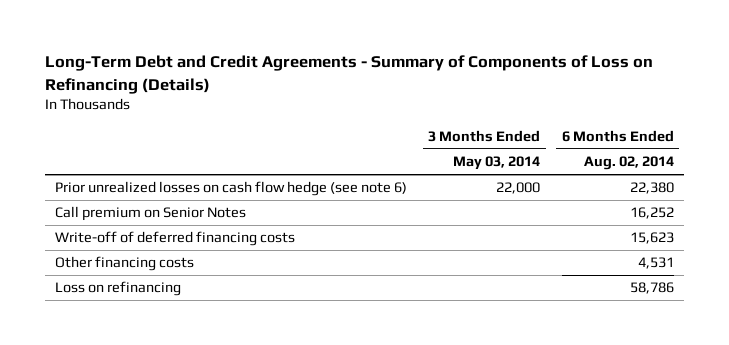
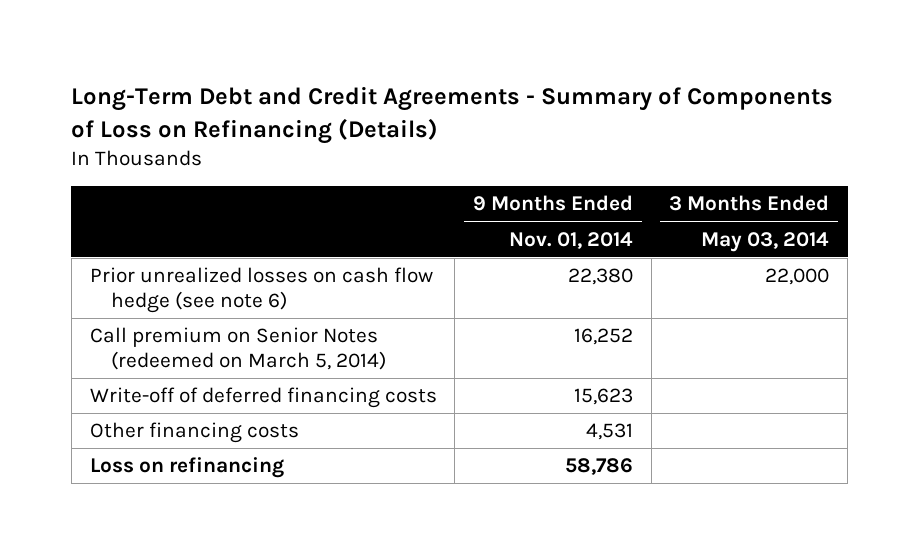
- | 3 Months Ended May 03, 2014 | 6 Months Ended Aug. 02, 2014
+ | 9 Months Ended Nov. 01, 2014 | 3 Months Ended May 03, 2014
- Call premium on Senior Notes | | 16,252
+ Call premium on Senior Notes (redeemed on March 5, 2014) | 16,252 |

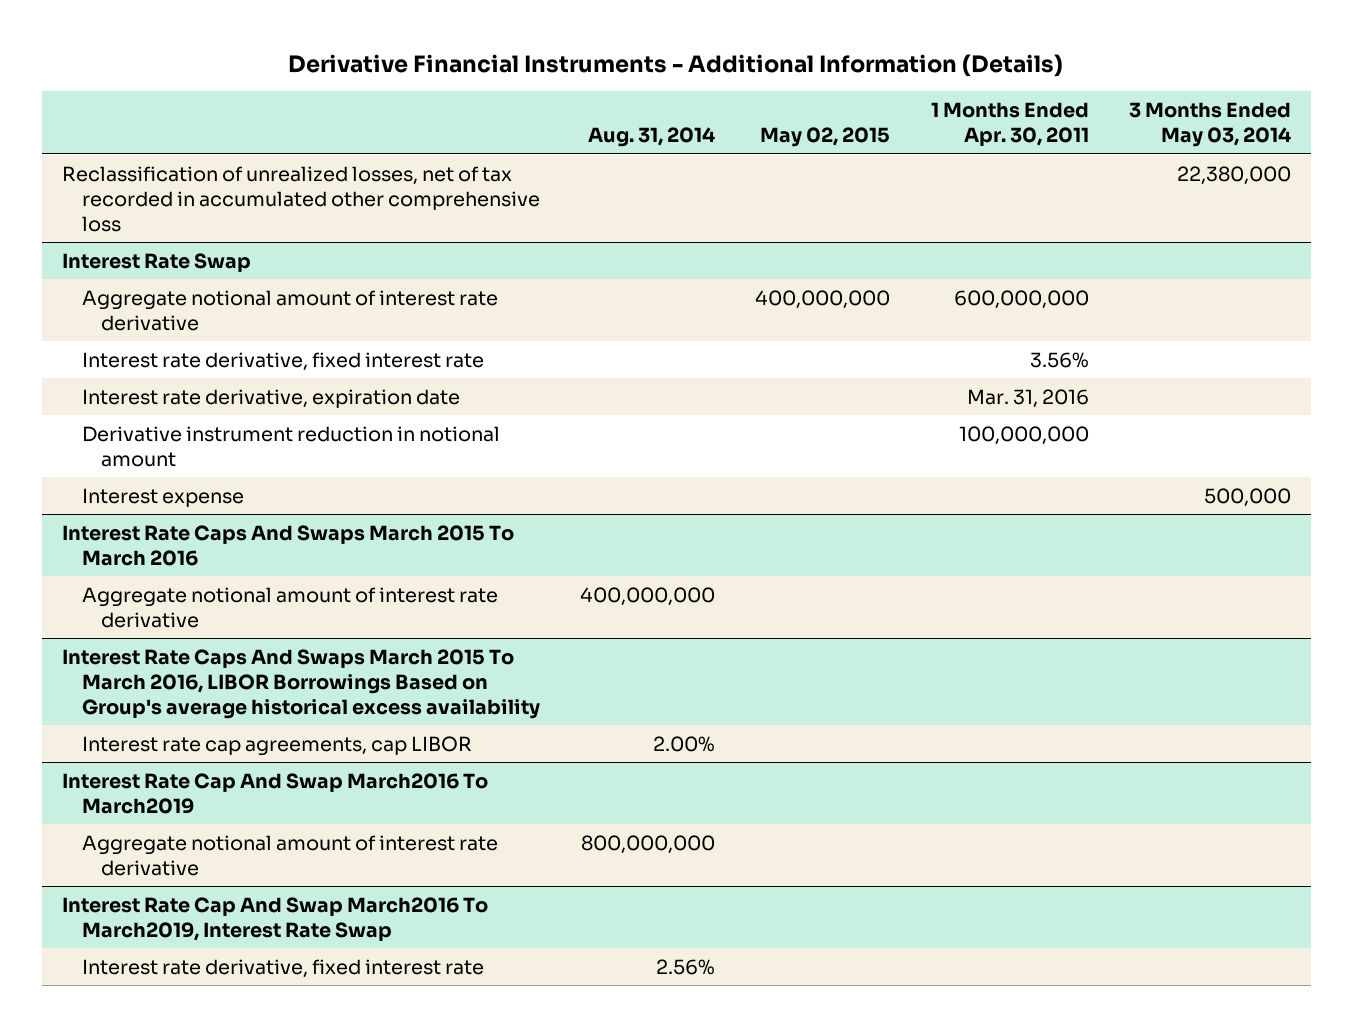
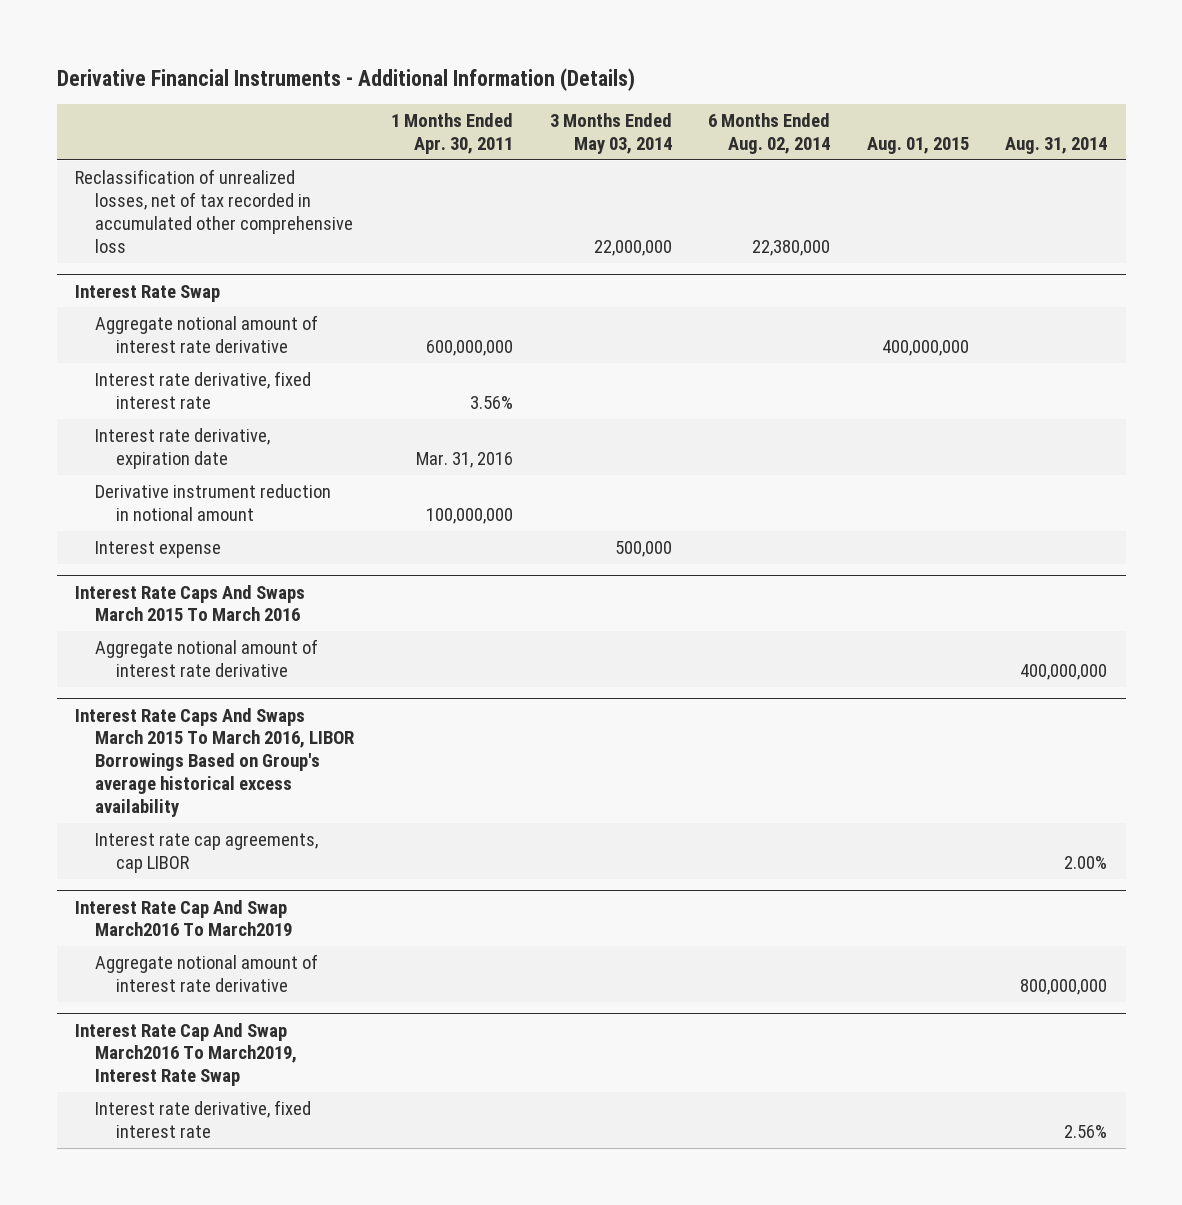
- | Aug. 31, 2014 | May 02, 2015 | 1 Months Ended Apr. 30, 2011 | 3 Months Ended May 03, 2014
+ | 1 Months Ended Apr. 30, 2011 | 3 Months Ended May 03, 2014 | 6 Months Ended Aug. 02, 2014 | Aug. 01, 2015 | Aug. 31, 2014
- Reclassification of unrealized losses, net of tax recorded in accumulated other comprehensive loss | | | | 22,380,000
+ Reclassification of unrealized losses, net of tax recorded in accumulated other comprehensive loss | | 22,000,000 | 22,380,000 | |

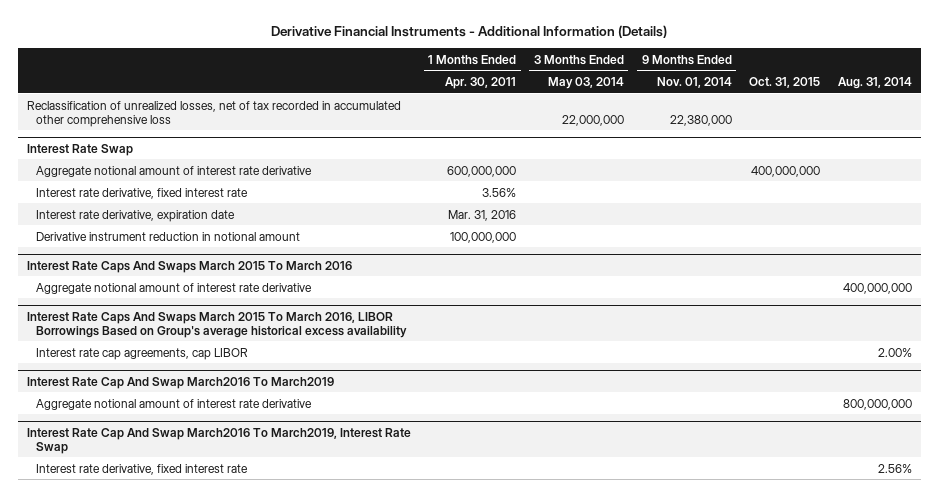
- | 1 Months Ended Apr. 30, 2011 | 3 Months Ended May 03, 2014 | 6 Months Ended Aug. 02, 2014 | Aug. 01, 2015 | Aug. 31, 2014
+ | 1 Months Ended Apr. 30, 2011 | 3 Months Ended May 03, 2014 | 9 Months Ended Nov. 01, 2014 | Oct. 31, 2015 | Aug. 31, 2014
@ Interest Rate Swap
- Interest expense | | 500,000 | | |

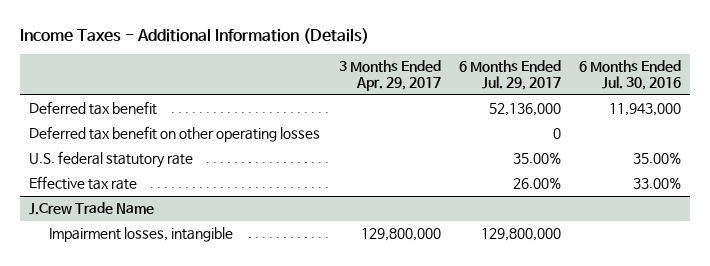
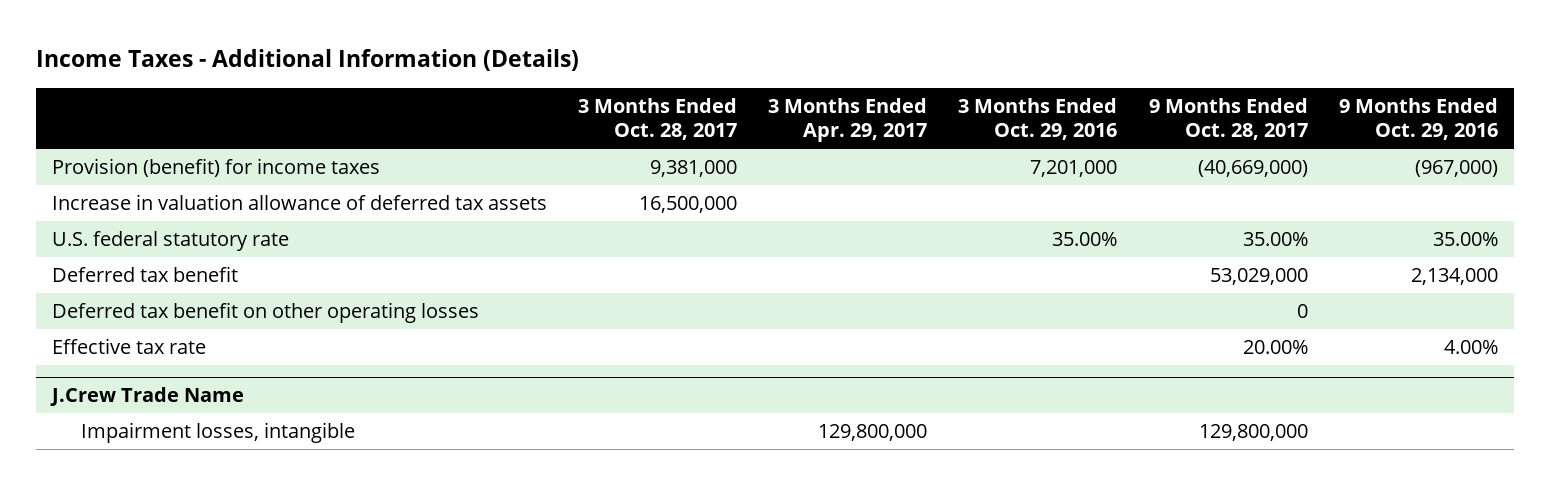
- | 3 Months Ended Apr. 29, 2017 | 6 Months Ended Jul. 29, 2017 | 6 Months Ended Jul. 30, 2016
+ | 3 Months Ended Oct. 28, 2017 | 3 Months Ended Apr. 29, 2017 | 3 Months Ended Oct. 29, 2016 | 9 Months Ended Oct. 28, 2017 | 9 Months Ended Oct. 29, 2016
+ Provision (benefit) for income taxes | 9,381,000 | | 7,201,000 | (40,669,000) | (967,000)
+ Increase in valuation allowance of deferred tax assets | 16,500,000 | | | |
moved up: U.S. federal statutory rate | | | 35.00% | 35.00% | 35.00%

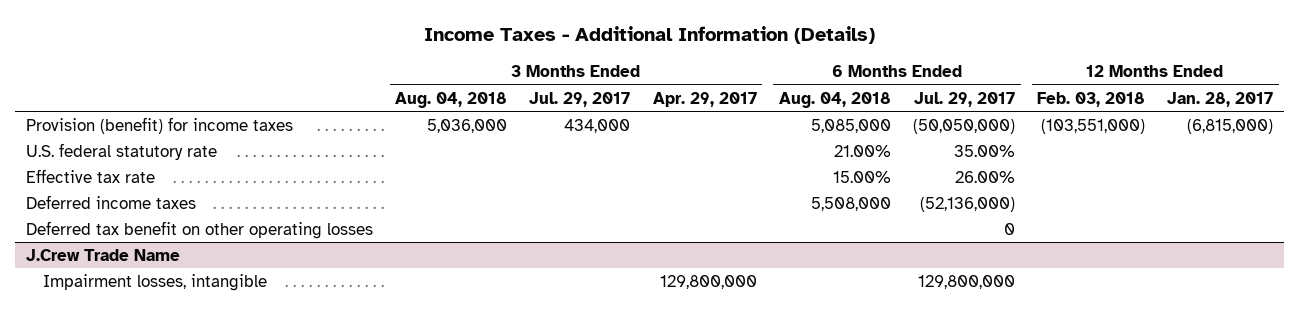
- | 3 Months Ended Oct. 28, 2017 | 3 Months Ended Apr. 29, 2017 | 3 Months Ended Oct. 29, 2016 | 9 Months Ended Oct. 28, 2017 | 9 Months Ended Oct. 29, 2016
+ | 3 Months Ended Aug. 04, 2018 | 3 Months Ended Jul. 29, 2017 | 3 Months Ended Apr. 29, 2017 | 6 Months Ended Aug. 04, 2018 | 6 Months Ended Jul. 29, 2017 | 12 Months Ended Feb. 03, 2018 | 12 Months Ended Jan. 28, 2017
- Increase in valuation allowance of deferred tax assets | 16,500,000 | | | |
- Deferred tax benefit | | | | 53,029,000 | 2,134,000
+ Deferred income taxes | | | | 5,508,000 | (52,136,000) | |
moved down: Deferred tax benefit on other operating losses | | | | | 0 | |

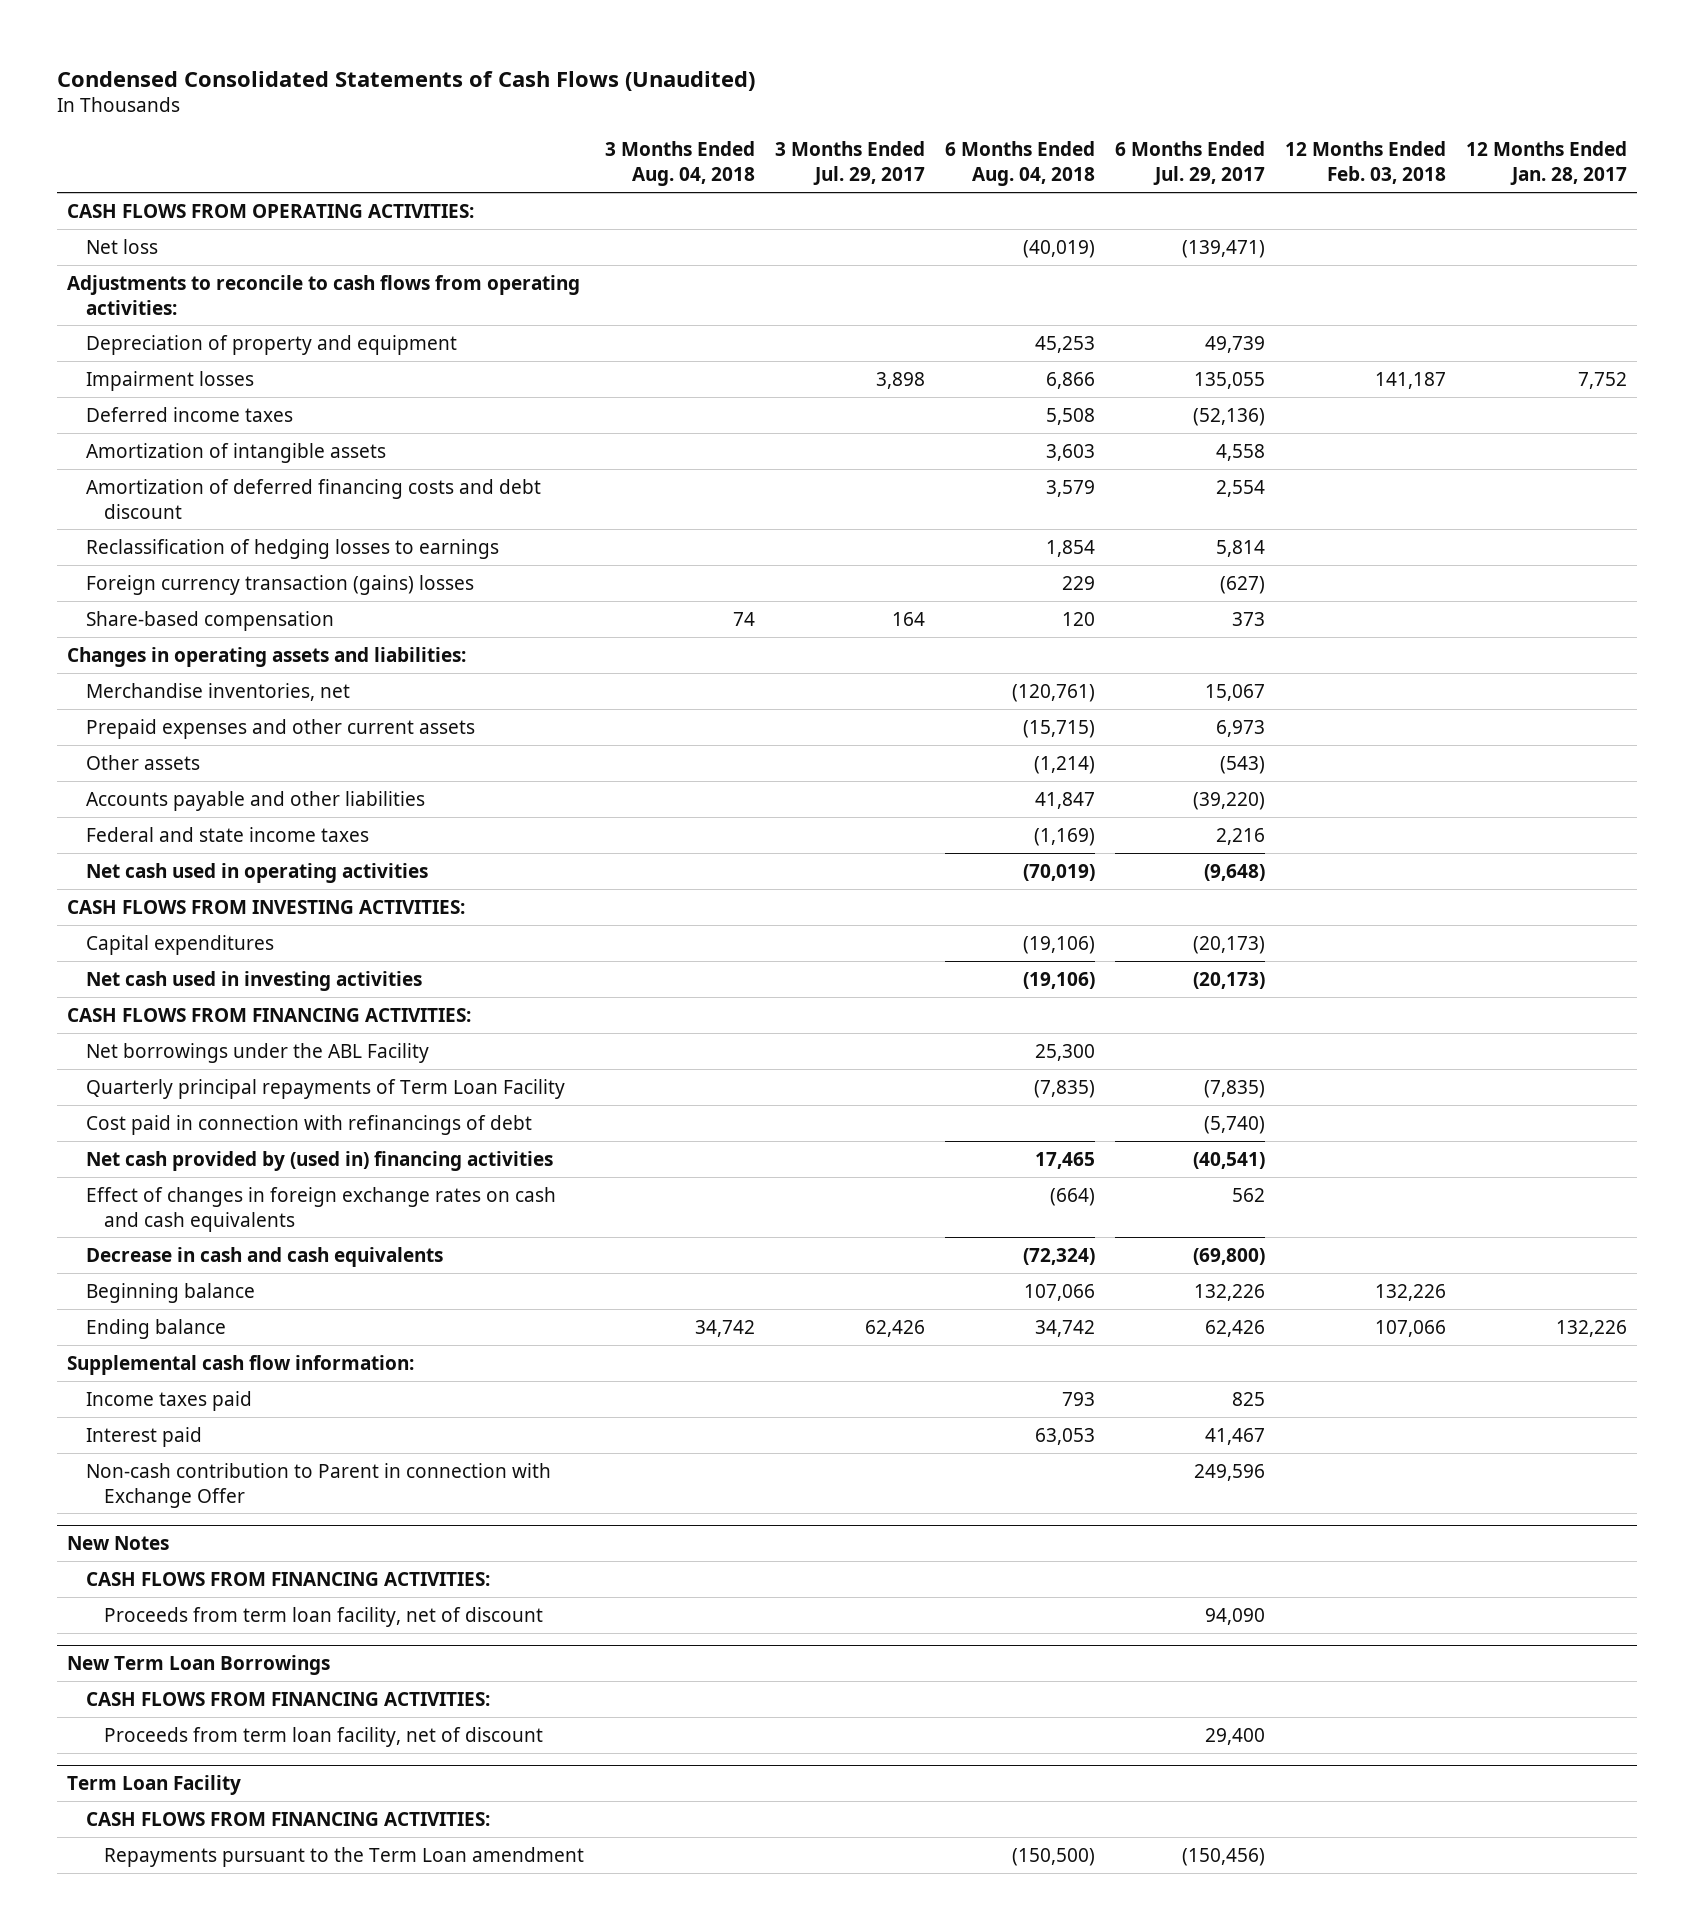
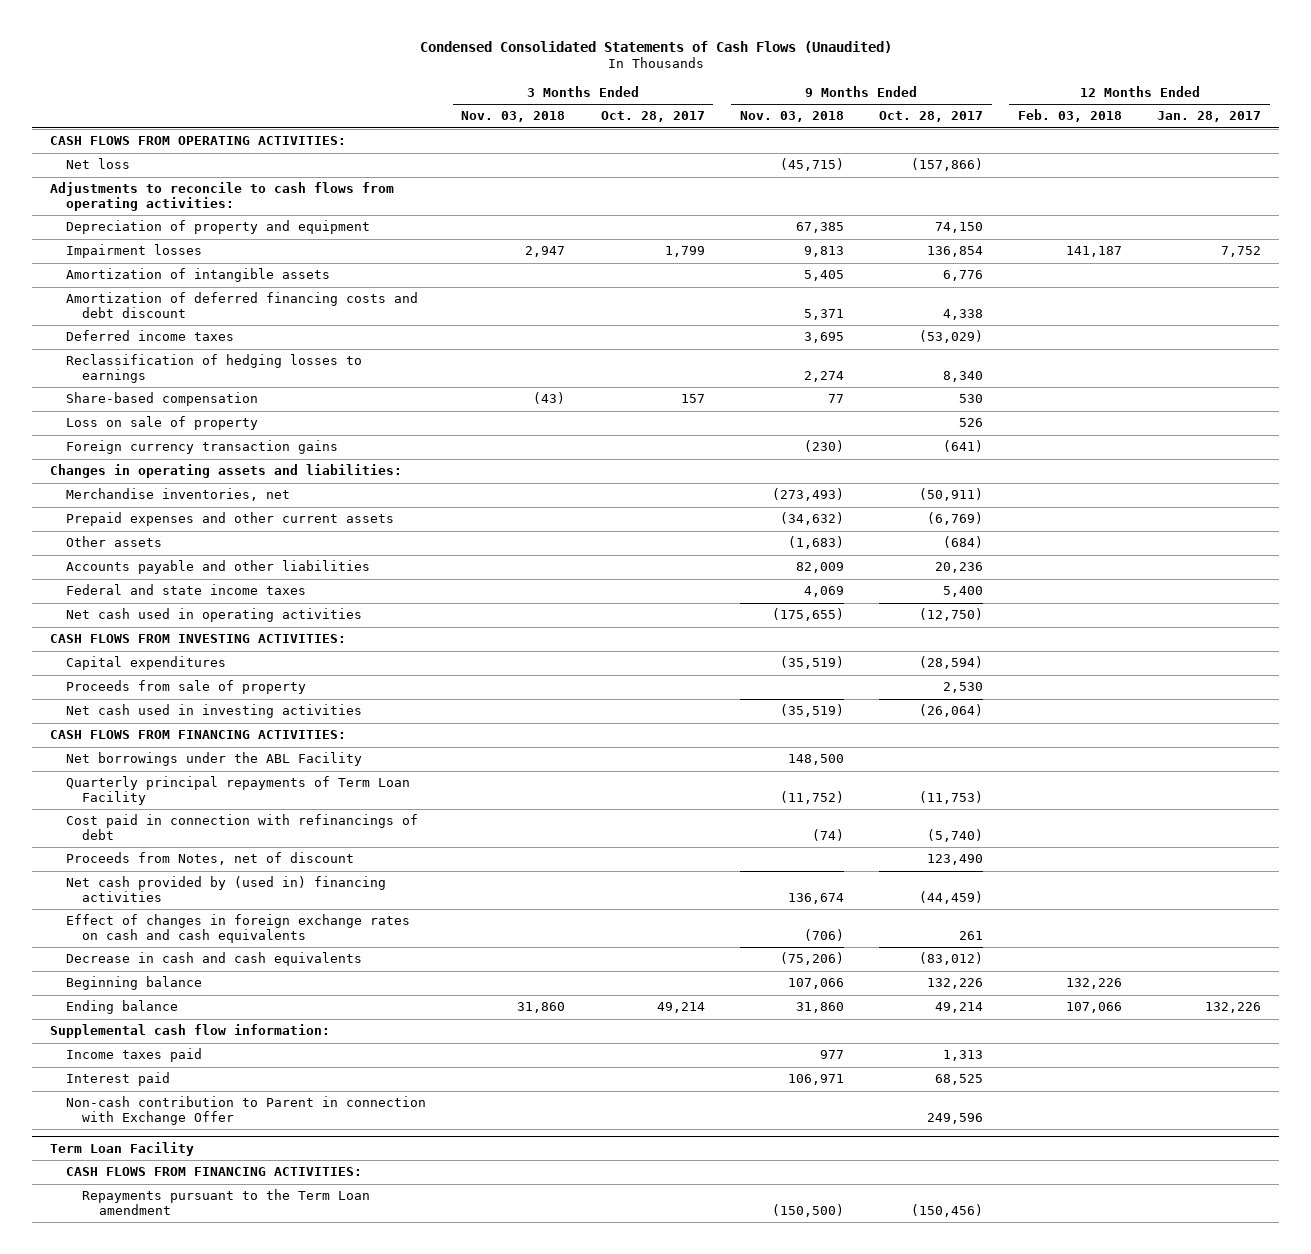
- | 3 Months Ended Aug. 04, 2018 | 3 Months Ended Jul. 29, 2017 | 6 Months Ended Aug. 04, 2018 | 6 Months Ended Jul. 29, 2017 | 12 Months Ended Feb. 03, 2018 | 12 Months Ended Jan. 28, 2017
+ | 3 Months Ended Nov. 03, 2018 | 3 Months Ended Oct. 28, 2017 | 9 Months Ended Nov. 03, 2018 | 9 Months Ended Oct. 28, 2017 | 12 Months Ended Feb. 03, 2018 | 12 Months Ended Jan. 28, 2017
moved down: Deferred income taxes | | | 3,695 | (53,029) | |
- Foreign currency transaction (gains) losses | | | 229 | (627) | |
+ Loss on sale of property | | | | 526 | |
+ Foreign currency transaction gains | | | (230) | (641) | |
+ Proceeds from sale of property | | | | 2,530 | |
+ Proceeds from Notes, net of discount | | | | 123,490 | |
- New Notes
- CASH FLOWS FROM FINANCING ACTIVITIES:
- Proceeds from term loan facility, net of discount | | | | 94,090 | |
- New Term Loan Borrowings
- CASH FLOWS FROM FINANCING ACTIVITIES:
- Proceeds from term loan facility, net of discount | | | | 29,400 | |

